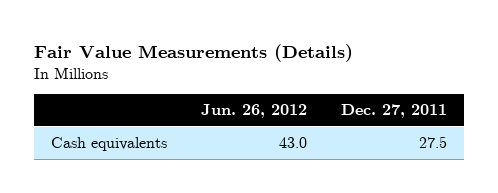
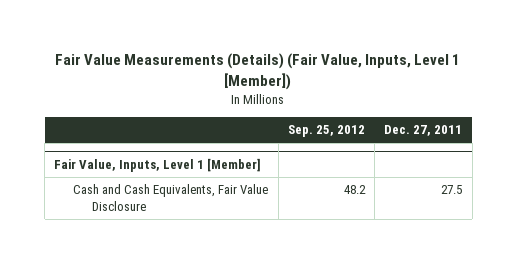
- Fair Value Measurements (Details)
+ Fair Value Measurements (Details) (Fair Value, Inputs, Level 1 [Member])
- | Jun. 26, 2012 | Dec. 27, 2011
+ | Sep. 25, 2012 | Dec. 27, 2011
- Cash equivalents | 43.0 | 27.5
+ Fair Value, Inputs, Level 1 [Member]
+ Cash and Cash Equivalents, Fair Value Disclosure | 48.2 | 27.5

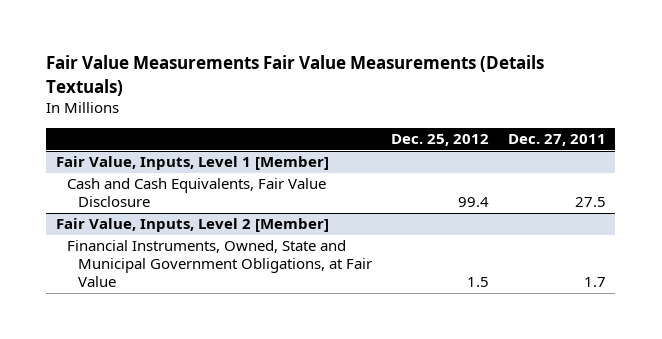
- Fair Value Measurements (Details) (Fair Value, Inputs, Level 1 [Member])
+ Fair Value Measurements Fair Value Measurements (Details Textuals)
- | Sep. 25, 2012 | Dec. 27, 2011
+ | Dec. 25, 2012 | Dec. 27, 2011
+ Fair Value, Inputs, Level 2 [Member]
+ Financial Instruments, Owned, State and Municipal Government Obligations, at Fair Value | 1.5 | 1.7

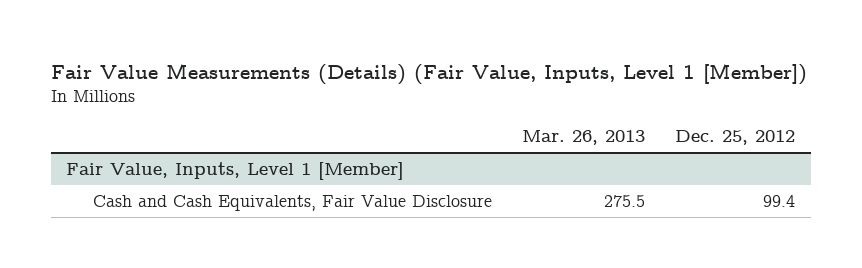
- Fair Value Measurements Fair Value Measurements (Details Textuals)
+ Fair Value Measurements (Details) (Fair Value, Inputs, Level 1 [Member])
- | Dec. 25, 2012 | Dec. 27, 2011
+ | Mar. 26, 2013 | Dec. 25, 2012
- Fair Value, Inputs, Level 2 [Member]
- Financial Instruments, Owned, State and Municipal Government Obligations, at Fair Value | 1.5 | 1.7

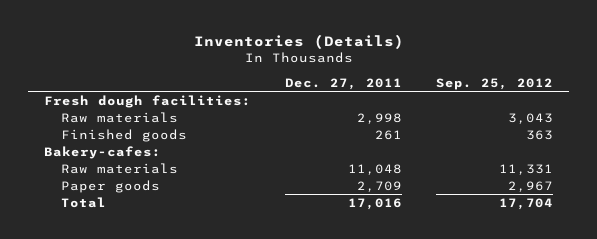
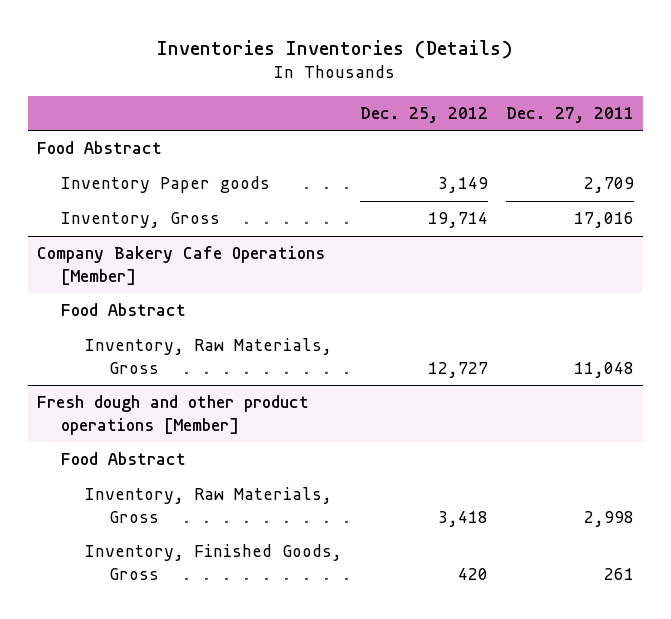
- Inventories (Details)
+ Inventories Inventories (Details)
- | Dec. 27, 2011 | Sep. 25, 2012
+ | Dec. 25, 2012 | Dec. 27, 2011
- Fresh dough facilities:
- Raw materials | 2,998 | 3,043
- Finished goods | 261 | 363
- Bakery-cafes:
- Raw materials | 11,048 | 11,331
- Paper goods | 2,709 | 2,967
- Total | 17,016 | 17,704
+ Food Abstract
+ Inventory Paper goods | 3,149 | 2,709
+ Inventory, Gross | 19,714 | 17,016
+ Company Bakery Cafe Operations [Member]
+ Food Abstract
+ Inventory, Raw Materials, Gross | 12,727 | 11,048
+ Fresh dough and other product operations [Member]
+ Food Abstract
+ Inventory, Raw Materials, Gross | 3,418 | 2,998
+ Inventory, Finished Goods, Gross | 420 | 261

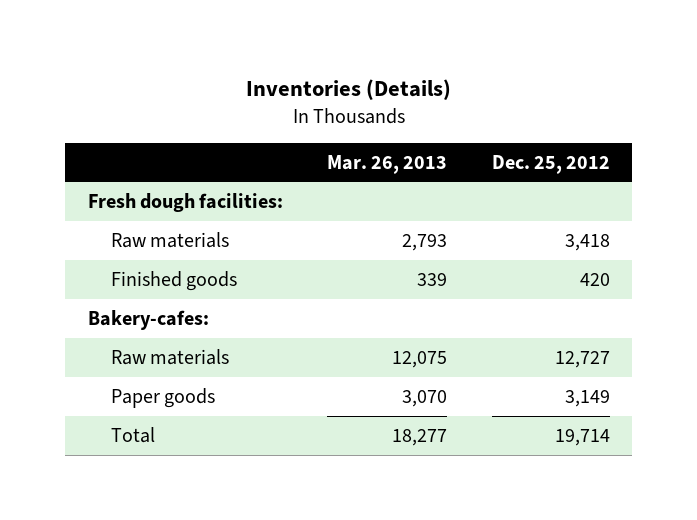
- Inventories Inventories (Details)
+ Inventories (Details)
- | Dec. 25, 2012 | Dec. 27, 2011
+ | Mar. 26, 2013 | Dec. 25, 2012
- Food Abstract
- Inventory Paper goods | 3,149 | 2,709
- Inventory, Gross | 19,714 | 17,016
- Company Bakery Cafe Operations [Member]
- Food Abstract
- Inventory, Raw Materials, Gross | 12,727 | 11,048
- Fresh dough and other product operations [Member]
- Food Abstract
- Inventory, Raw Materials, Gross | 3,418 | 2,998
- Inventory, Finished Goods, Gross | 420 | 261
+ Fresh dough facilities:
+ Raw materials | 2,793 | 3,418
+ Finished goods | 339 | 420
+ Bakery-cafes:
+ Raw materials | 12,075 | 12,727
+ Paper goods | 3,070 | 3,149
+ Total | 18,277 | 19,714

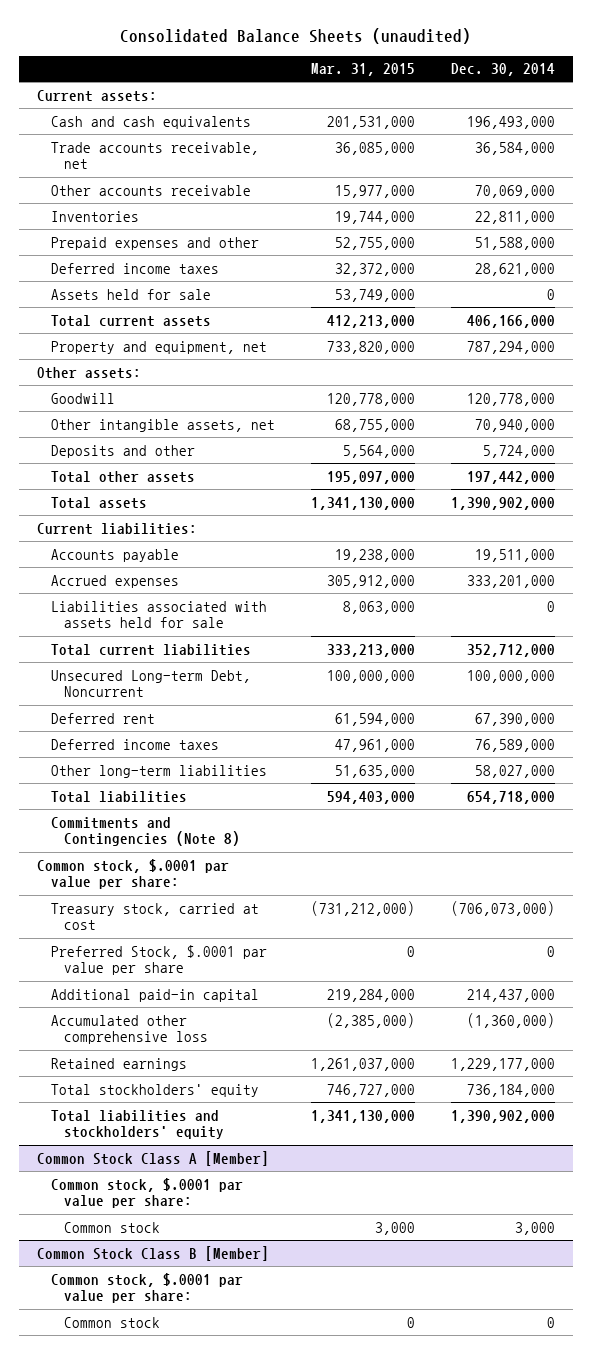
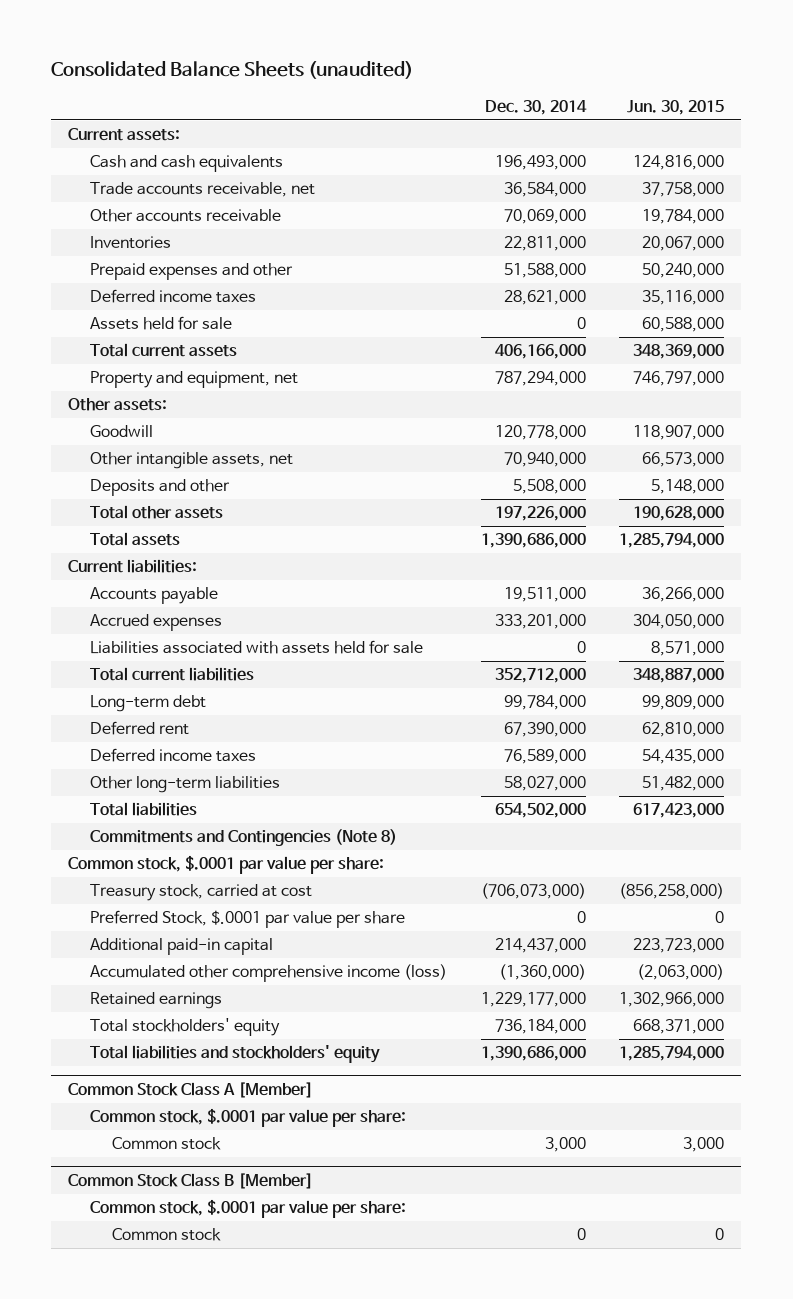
- | Mar. 31, 2015 | Dec. 30, 2014
+ | Dec. 30, 2014 | Jun. 30, 2015
- Deposits and other | 5,564,000 | 5,724,000
- Total other assets | 195,097,000 | 197,442,000
- Total assets | 1,341,130,000 | 1,390,902,000
+ Deposits and other | 5,508,000 | 5,148,000
+ Total other assets | 197,226,000 | 190,628,000
+ Total assets | 1,390,686,000 | 1,285,794,000
- Unsecured Long-term Debt, Noncurrent | 100,000,000 | 100,000,000
+ Long-term debt | 99,784,000 | 99,809,000
- Total liabilities | 594,403,000 | 654,718,000
+ Total liabilities | 654,502,000 | 617,423,000
- Accumulated other comprehensive loss | (2,385,000) | (1,360,000)
+ Accumulated other comprehensive income (loss) | (1,360,000) | (2,063,000)
- Total liabilities and stockholders' equity | 1,341,130,000 | 1,390,902,000
+ Total liabilities and stockholders' equity | 1,390,686,000 | 1,285,794,000

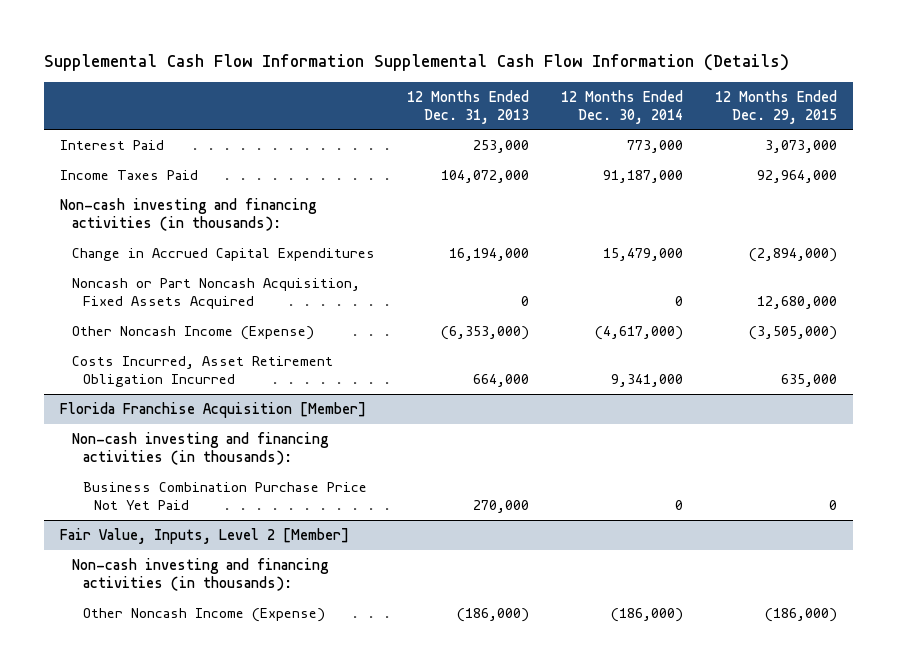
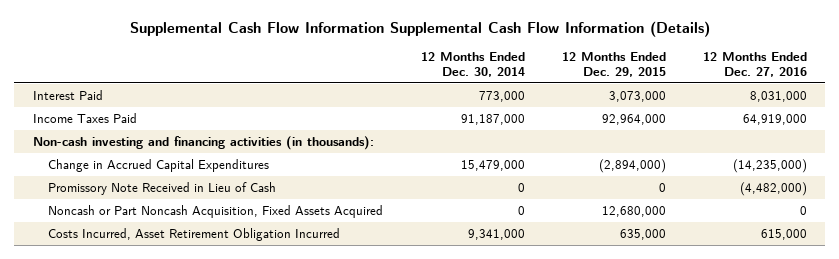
- | 12 Months Ended Dec. 31, 2013 | 12 Months Ended Dec. 30, 2014 | 12 Months Ended Dec. 29, 2015
+ | 12 Months Ended Dec. 30, 2014 | 12 Months Ended Dec. 29, 2015 | 12 Months Ended Dec. 27, 2016
+ Promissory Note Received in Lieu of Cash | 0 | 0 | (4,482,000)
- Other Noncash Income (Expense) | (6,353,000) | (4,617,000) | (3,505,000)
- Florida Franchise Acquisition [Member]
- Non-cash investing and financing activities (in thousands):
- Business Combination Purchase Price Not Yet Paid | 270,000 | 0 | 0
- Fair Value, Inputs, Level 2 [Member]
- Non-cash investing and financing activities (in thousands):
- Other Noncash Income (Expense) | (186,000) | (186,000) | (186,000)

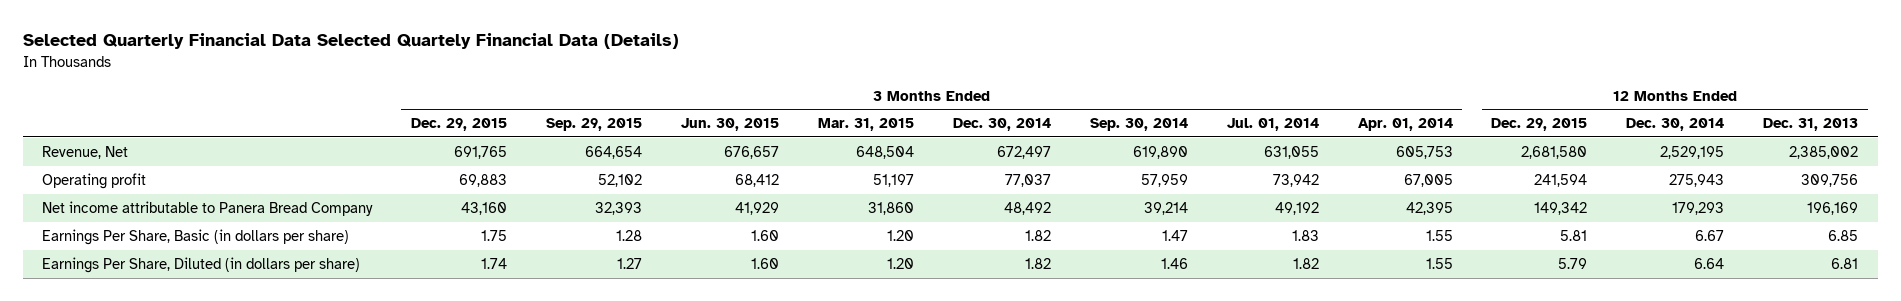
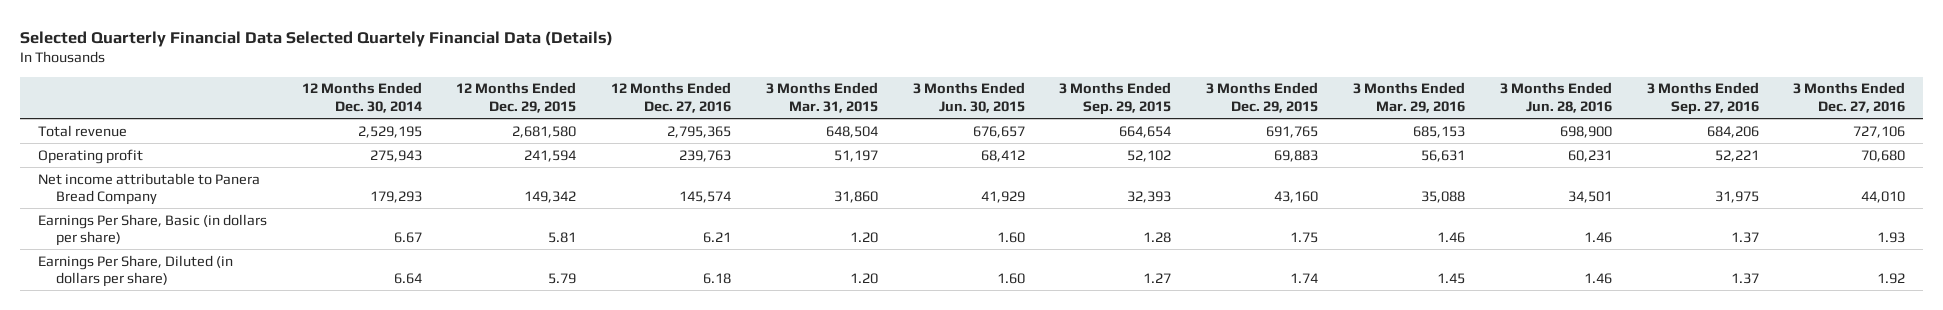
- | 3 Months Ended Dec. 29, 2015 | 3 Months Ended Sep. 29, 2015 | 3 Months Ended Jun. 30, 2015 | 3 Months Ended Mar. 31, 2015 | 3 Months Ended Dec. 30, 2014 | 3 Months Ended Sep. 30, 2014 | 3 Months Ended Jul. 01, 2014 | 3 Months Ended Apr. 01, 2014 | 12 Months Ended Dec. 29, 2015 | 12 Months Ended Dec. 30, 2014 | 12 Months Ended Dec. 31, 2013
+ | 12 Months Ended Dec. 30, 2014 | 12 Months Ended Dec. 29, 2015 | 12 Months Ended Dec. 27, 2016 | 3 Months Ended Mar. 31, 2015 | 3 Months Ended Jun. 30, 2015 | 3 Months Ended Sep. 29, 2015 | 3 Months Ended Dec. 29, 2015 | 3 Months Ended Mar. 29, 2016 | 3 Months Ended Jun. 28, 2016 | 3 Months Ended Sep. 27, 2016 | 3 Months Ended Dec. 27, 2016
- Revenue, Net | 691,765 | 664,654 | 676,657 | 648,504 | 672,497 | 619,890 | 631,055 | 605,753 | 2,681,580 | 2,529,195 | 2,385,002
+ Total revenue | 2,529,195 | 2,681,580 | 2,795,365 | 648,504 | 676,657 | 664,654 | 691,765 | 685,153 | 698,900 | 684,206 | 727,106

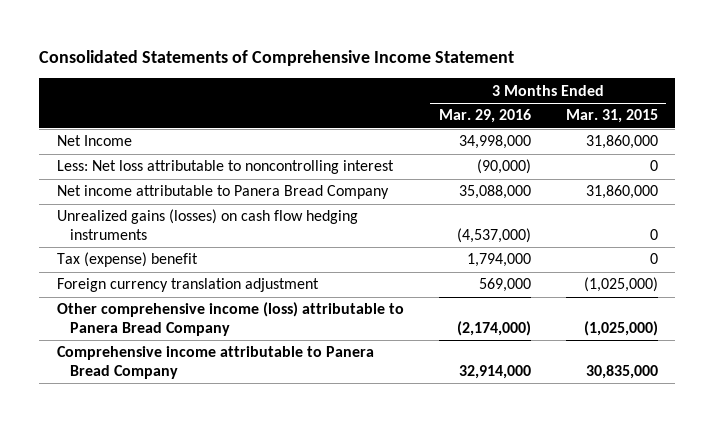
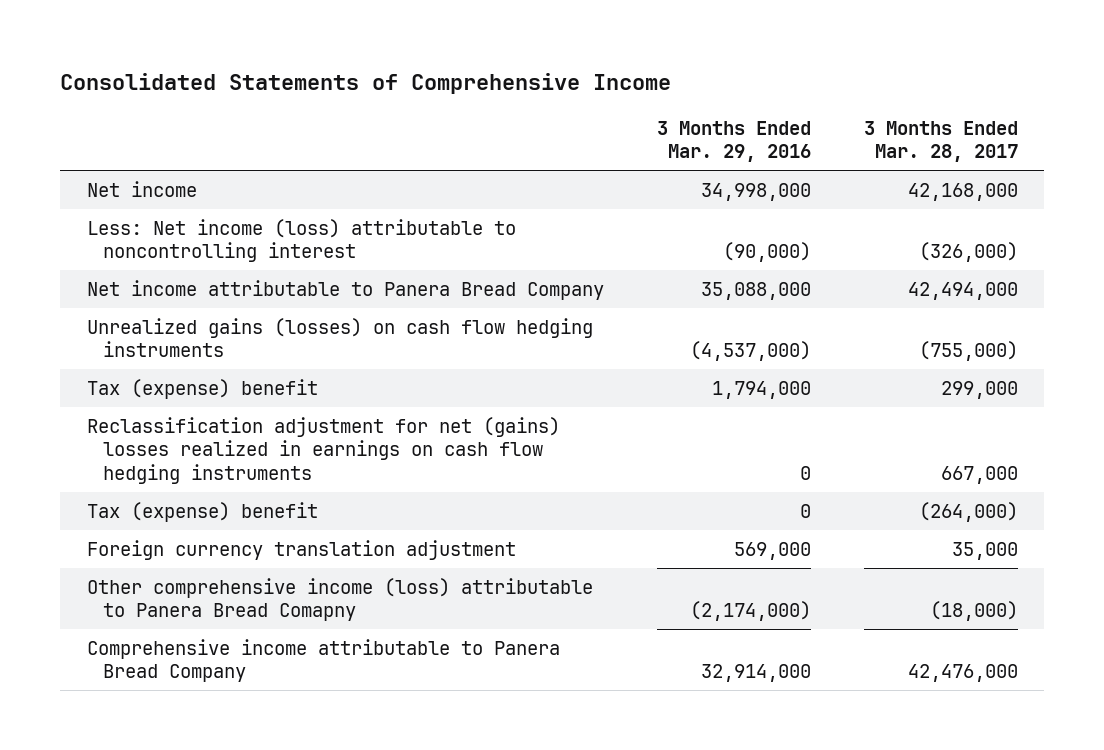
- Consolidated Statements of Comprehensive Income Statement
+ Consolidated Statements of Comprehensive Income
- | 3 Months Ended Mar. 29, 2016 | 3 Months Ended Mar. 31, 2015
+ | 3 Months Ended Mar. 29, 2016 | 3 Months Ended Mar. 28, 2017
- Net Income | 34,998,000 | 31,860,000
- Less: Net loss attributable to noncontrolling interest | (90,000) | 0
+ Net income | 34,998,000 | 42,168,000
+ Less: Net income (loss) attributable to noncontrolling interest | (90,000) | (326,000)
+ Reclassification adjustment for net (gains) losses realized in earnings on cash flow hedging instruments | 0 | 667,000
+ Tax (expense) benefit | 0 | (264,000)
- Other comprehensive income (loss) attributable to Panera Bread Company | (2,174,000) | (1,025,000)
+ Other comprehensive income (loss) attributable to Panera Bread Comapny | (2,174,000) | (18,000)

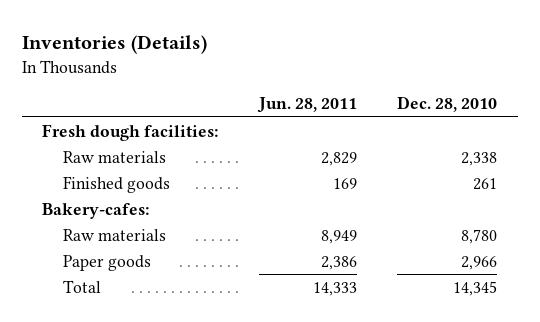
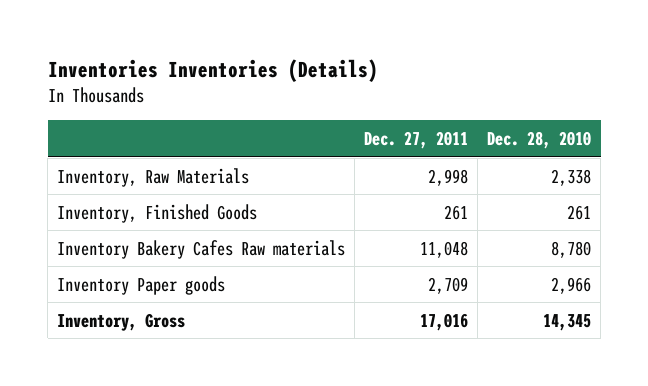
- Inventories (Details)
+ Inventories Inventories (Details)
- | Jun. 28, 2011 | Dec. 28, 2010
+ | Dec. 27, 2011 | Dec. 28, 2010
- Fresh dough facilities:
- Raw materials | 2,829 | 2,338
- Finished goods | 169 | 261
- Bakery-cafes:
- Raw materials | 8,949 | 8,780
- Paper goods | 2,386 | 2,966
- Total | 14,333 | 14,345
+ Inventory, Raw Materials | 2,998 | 2,338
+ Inventory, Finished Goods | 261 | 261
+ Inventory Bakery Cafes Raw materials | 11,048 | 8,780
+ Inventory Paper goods | 2,709 | 2,966
+ Inventory, Gross | 17,016 | 14,345

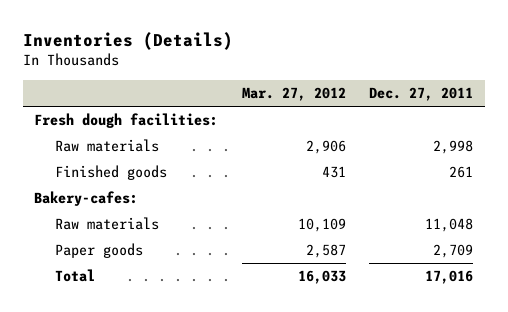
- Inventories Inventories (Details)
+ Inventories (Details)
- | Dec. 27, 2011 | Dec. 28, 2010
+ | Mar. 27, 2012 | Dec. 27, 2011
- Inventory, Raw Materials | 2,998 | 2,338
- Inventory, Finished Goods | 261 | 261
- Inventory Bakery Cafes Raw materials | 11,048 | 8,780
- Inventory Paper goods | 2,709 | 2,966
- Inventory, Gross | 17,016 | 14,345
+ Fresh dough facilities:
+ Raw materials | 2,906 | 2,998
+ Finished goods | 431 | 261
+ Bakery-cafes:
+ Raw materials | 10,109 | 11,048
+ Paper goods | 2,587 | 2,709
+ Total | 16,033 | 17,016

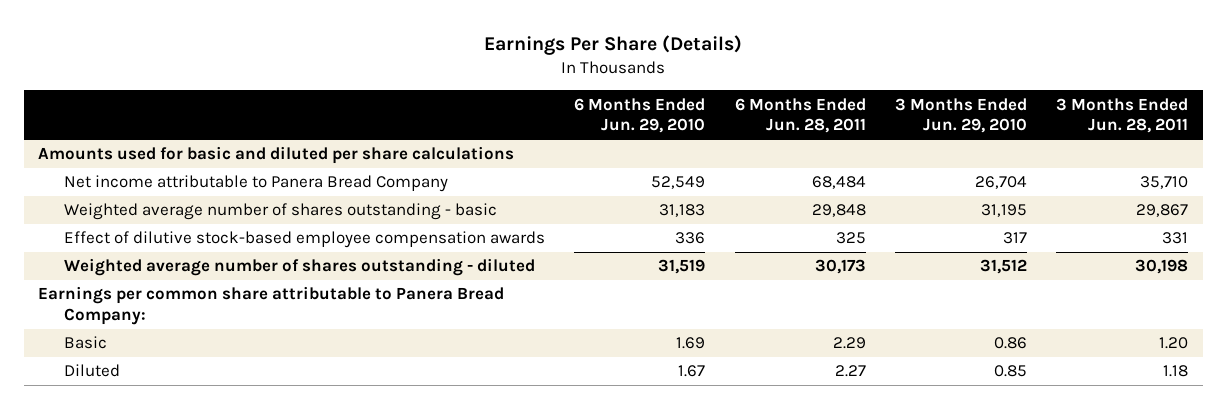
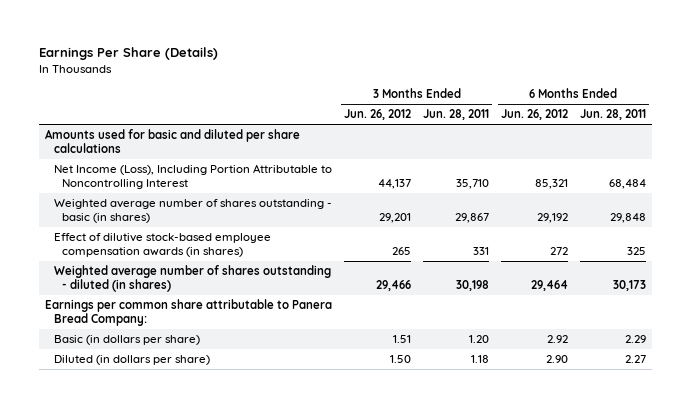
- | 6 Months Ended Jun. 29, 2010 | 6 Months Ended Jun. 28, 2011 | 3 Months Ended Jun. 29, 2010 | 3 Months Ended Jun. 28, 2011
+ | 3 Months Ended Jun. 26, 2012 | 3 Months Ended Jun. 28, 2011 | 6 Months Ended Jun. 26, 2012 | 6 Months Ended Jun. 28, 2011
- Net income attributable to Panera Bread Company | 52,549 | 68,484 | 26,704 | 35,710
- Weighted average number of shares outstanding - basic | 31,183 | 29,848 | 31,195 | 29,867
- Effect of dilutive stock-based employee compensation awards | 336 | 325 | 317 | 331
- Weighted average number of shares outstanding - diluted | 31,519 | 30,173 | 31,512 | 30,198
+ Net Income (Loss), Including Portion Attributable to Noncontrolling Interest | 44,137 | 35,710 | 85,321 | 68,484
+ Weighted average number of shares outstanding - basic (in shares) | 29,201 | 29,867 | 29,192 | 29,848
+ Effect of dilutive stock-based employee compensation awards (in shares) | 265 | 331 | 272 | 325
+ Weighted average number of shares outstanding - diluted (in shares) | 29,466 | 30,198 | 29,464 | 30,173
- Basic | 1.69 | 2.29 | 0.86 | 1.20
- Diluted | 1.67 | 2.27 | 0.85 | 1.18
+ Basic (in dollars per share) | 1.51 | 1.20 | 2.92 | 2.29
+ Diluted (in dollars per share) | 1.50 | 1.18 | 2.90 | 2.27

